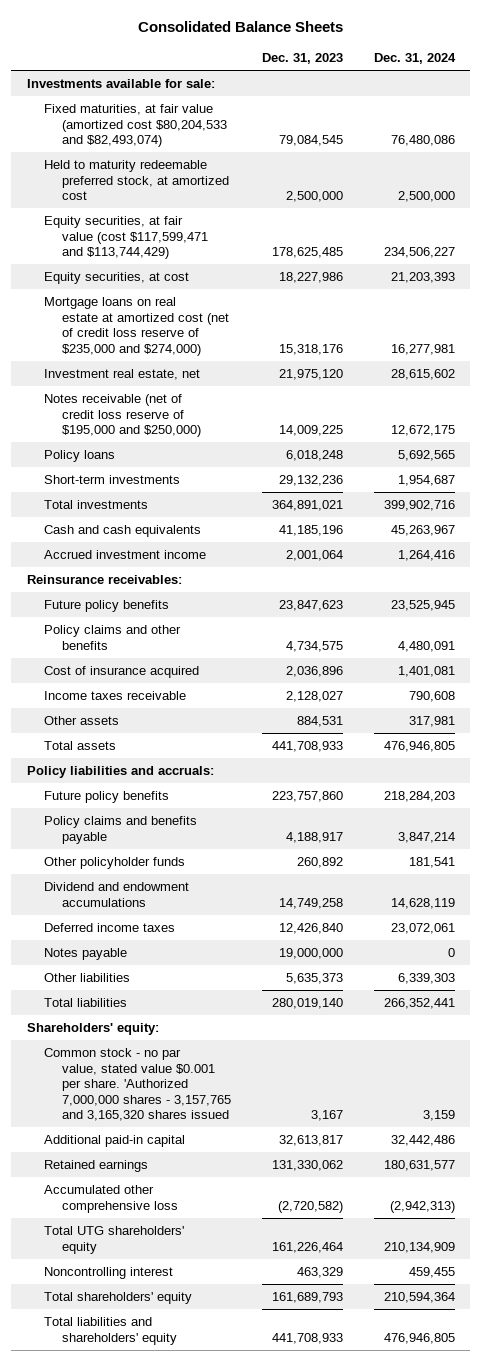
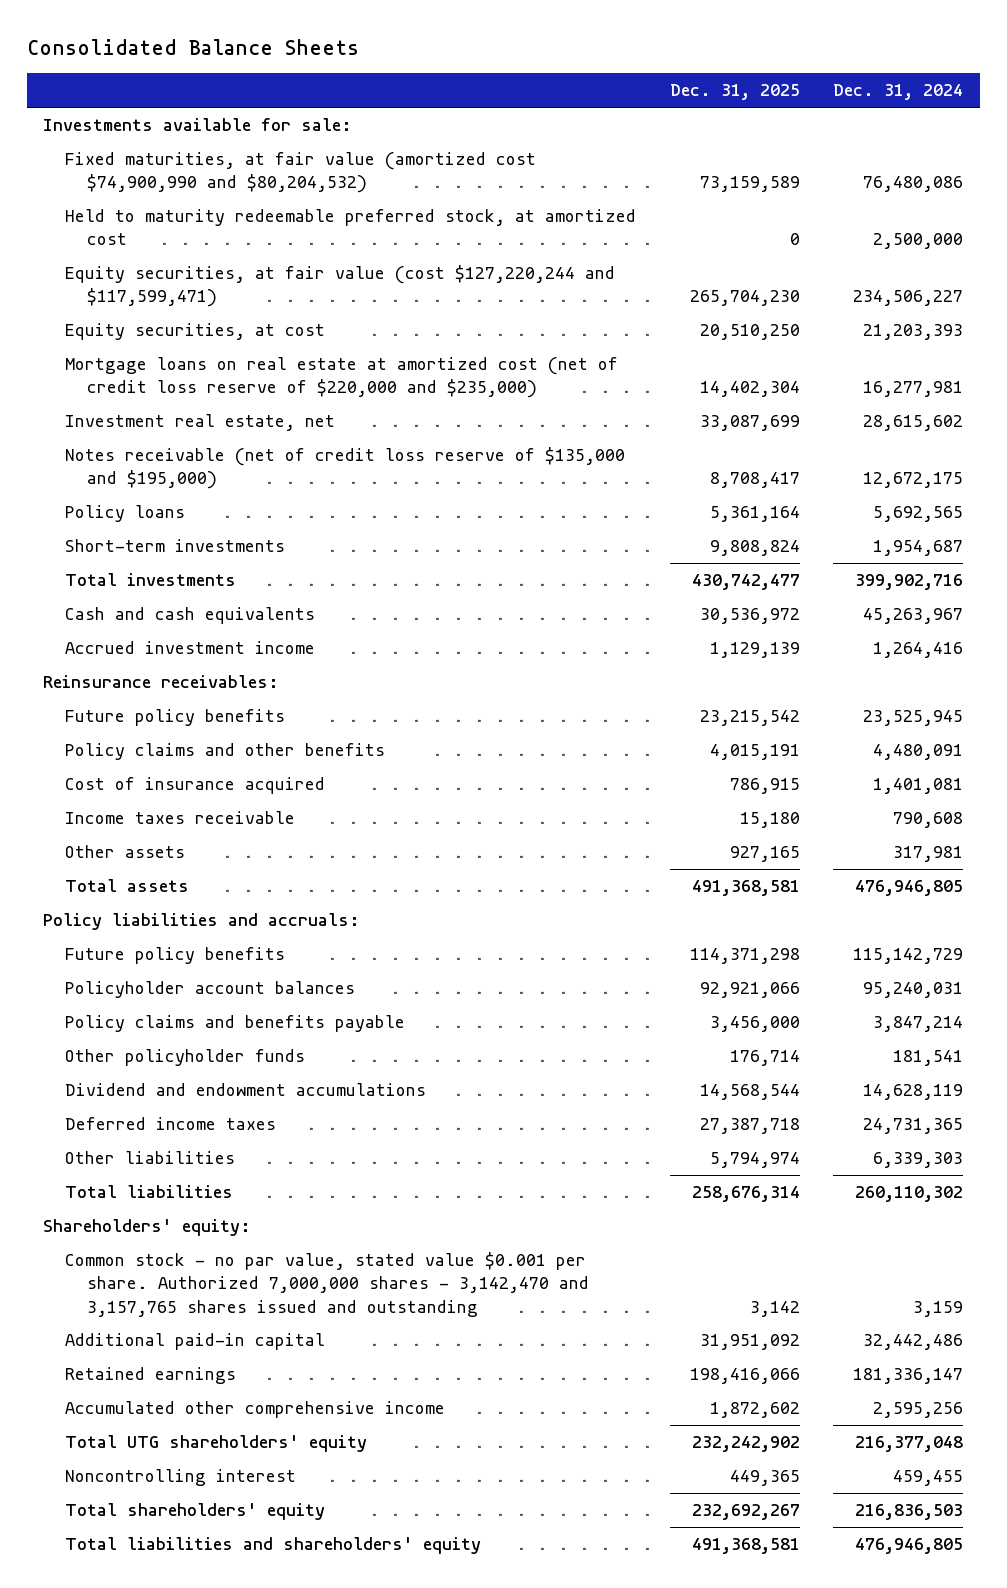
- | Dec. 31, 2023 | Dec. 31, 2024
+ | Dec. 31, 2025 | Dec. 31, 2024
- Fixed maturities, at fair value (amortized cost $80,204,533 and $82,493,074) | 79,084,545 | 76,480,086
+ Fixed maturities, at fair value (amortized cost $74,900,990 and $80,204,532) | 73,159,589 | 76,480,086
- Equity securities, at fair value (cost $117,599,471 and $113,744,429) | 178,625,485 | 234,506,227
+ Equity securities, at fair value (cost $127,220,244 and $117,599,471) | 265,704,230 | 234,506,227
- Mortgage loans on real estate at amortized cost (net of credit loss reserve of $235,000 and $274,000) | 15,318,176 | 16,277,981
+ Mortgage loans on real estate at amortized cost (net of credit loss reserve of $220,000 and $235,000) | 14,402,304 | 16,277,981
- Notes receivable (net of credit loss reserve of $195,000 and $250,000) | 14,009,225 | 12,672,175
+ Notes receivable (net of credit loss reserve of $135,000 and $195,000) | 8,708,417 | 12,672,175
- Future policy benefits | 223,757,860 | 218,284,203
+ Future policy benefits | 114,371,298 | 115,142,729
+ Policyholder account balances | 92,921,066 | 95,240,031
- Deferred income taxes | 12,426,840 | 23,072,061
- Notes payable | 19,000,000 | 0
+ Deferred income taxes | 27,387,718 | 24,731,365
- Total liabilities | 280,019,140 | 266,352,441
+ Total liabilities | 258,676,314 | 260,110,302
- Common stock - no par value, stated value $0.001 per share. 'Authorized 7,000,000 shares - 3,157,765 and 3,165,320 shares issued | 3,167 | 3,159
+ Common stock - no par value, stated value $0.001 per share. Authorized 7,000,000 shares - 3,142,470 and 3,157,765 shares issued and outstanding | 3,142 | 3,159
- Retained earnings | 131,330,062 | 180,631,577
- Accumulated other comprehensive loss | (2,720,582) | (2,942,313)
- Total UTG shareholders' equity | 161,226,464 | 210,134,909
+ Retained earnings | 198,416,066 | 181,336,147
+ Accumulated other comprehensive income | 1,872,602 | 2,595,256
+ Total UTG shareholders' equity | 232,242,902 | 216,377,048
- Total shareholders' equity | 161,689,793 | 210,594,364
+ Total shareholders' equity | 232,692,267 | 216,836,503

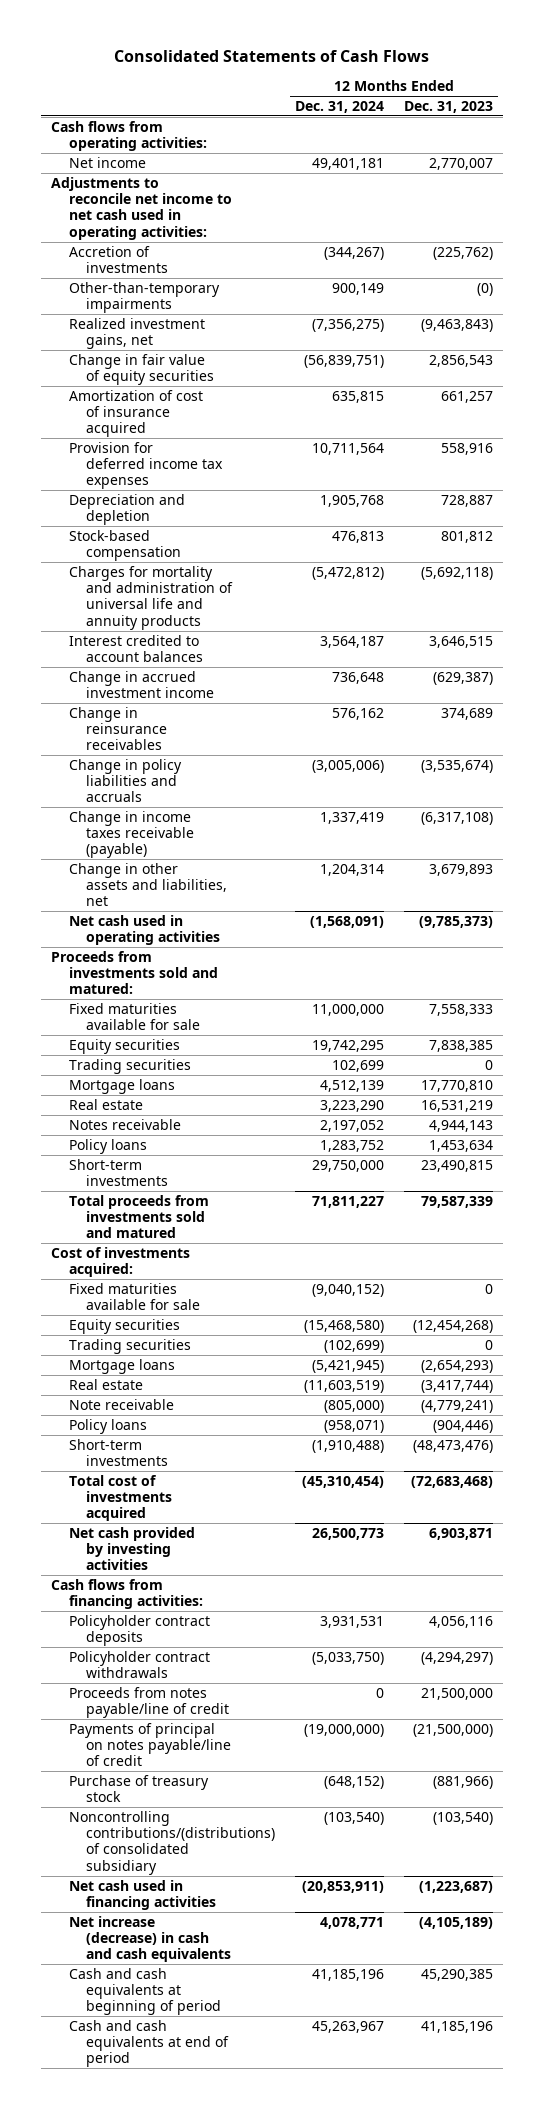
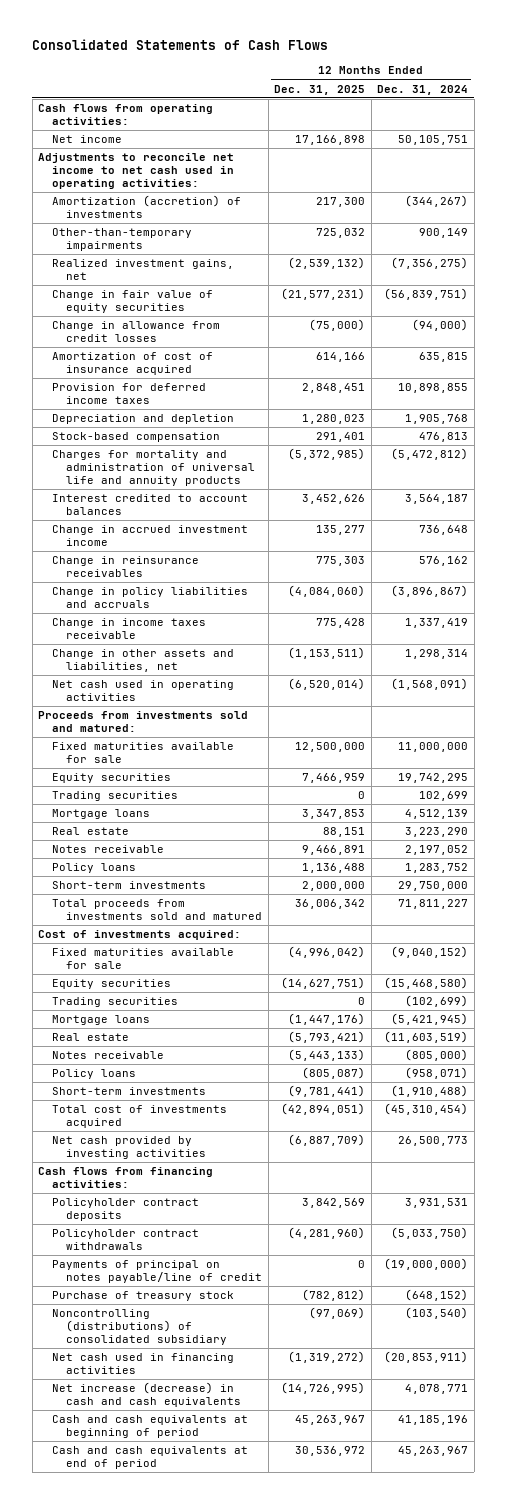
- | 12 Months Ended Dec. 31, 2024 | 12 Months Ended Dec. 31, 2023
+ | 12 Months Ended Dec. 31, 2025 | 12 Months Ended Dec. 31, 2024
- Net income | 49,401,181 | 2,770,007
+ Net income | 17,166,898 | 50,105,751
- Accretion of investments | (344,267) | (225,762)
+ Amortization (accretion) of investments | 217,300 | (344,267)
+ Change in allowance from credit losses | (75,000) | (94,000)
- Provision for deferred income tax expenses | 10,711,564 | 558,916
+ Provision for deferred income taxes | 2,848,451 | 10,898,855
- Change in policy liabilities and accruals | (3,005,006) | (3,535,674)
- Change in income taxes receivable (payable) | 1,337,419 | (6,317,108)
- Change in other assets and liabilities, net | 1,204,314 | 3,679,893
+ Change in policy liabilities and accruals | (4,084,060) | (3,896,867)
+ Change in income taxes receivable | 775,428 | 1,337,419
+ Change in other assets and liabilities, net | (1,153,511) | 1,298,314
- Note receivable | (805,000) | (4,779,241)
+ Notes receivable | (5,443,133) | (805,000)
- Proceeds from notes payable/line of credit | 0 | 21,500,000
- Noncontrolling contributions/(distributions) of consolidated subsidiary | (103,540) | (103,540)
+ Noncontrolling (distributions) of consolidated subsidiary | (97,069) | (103,540)

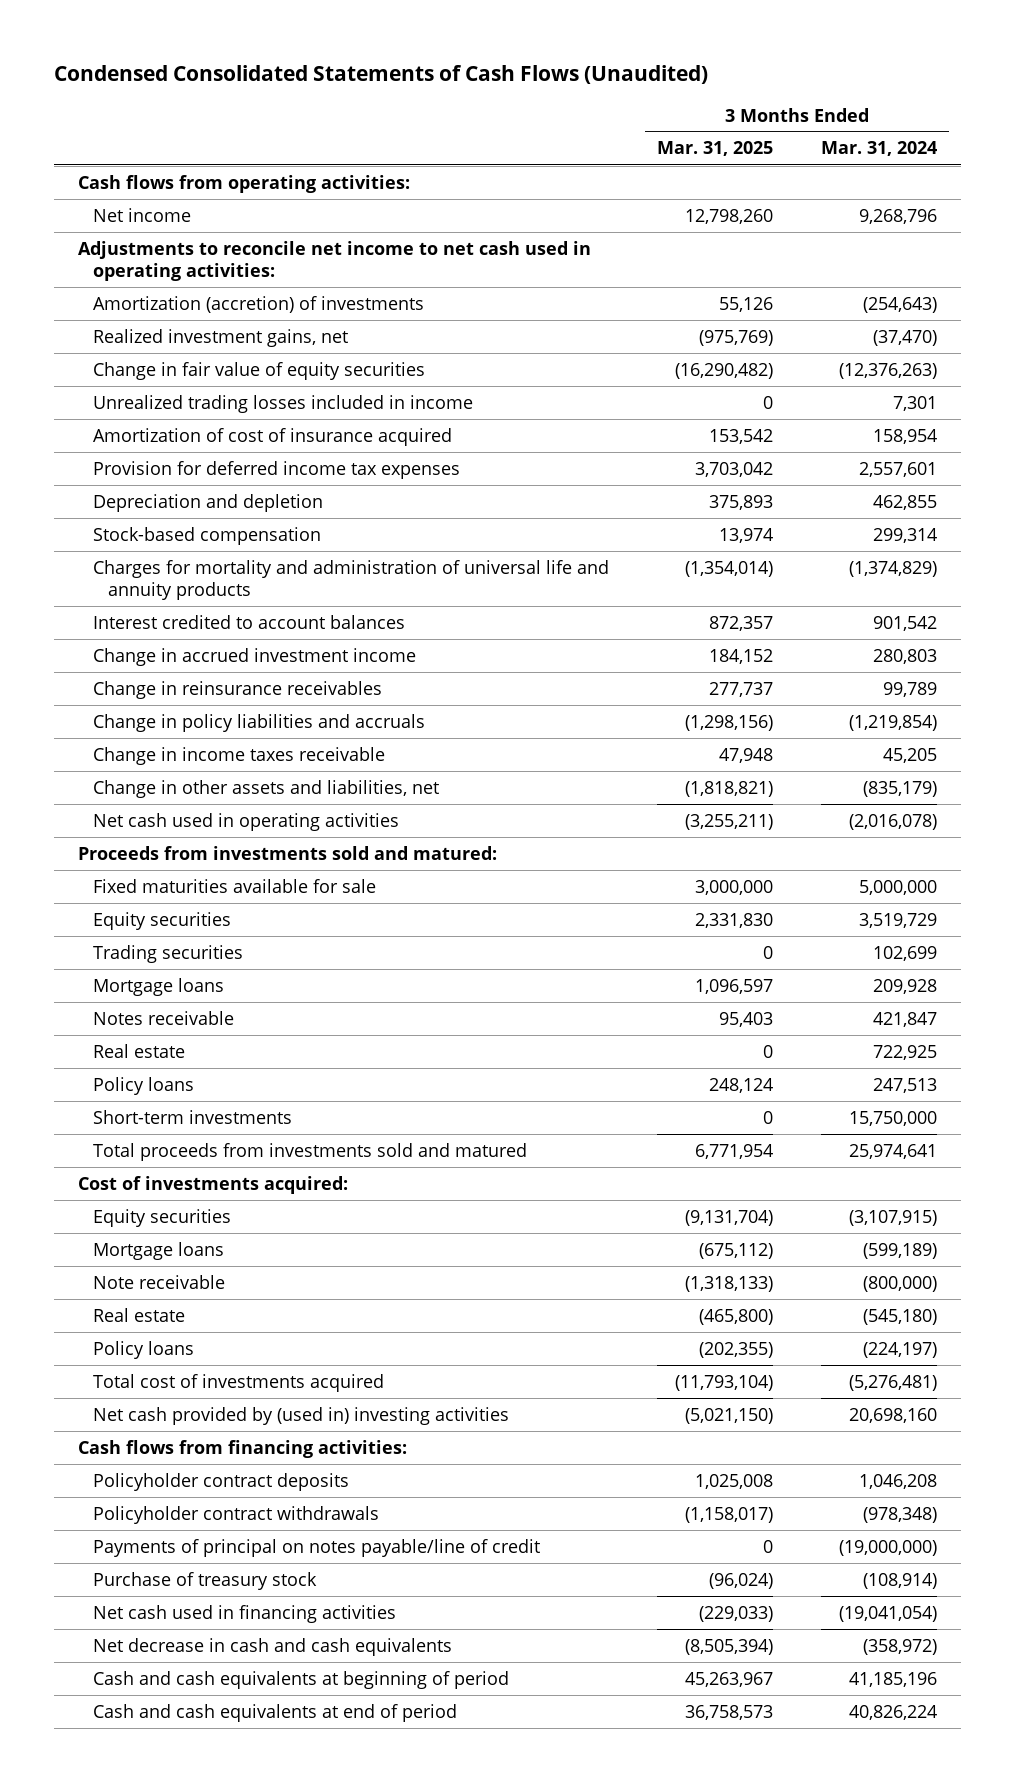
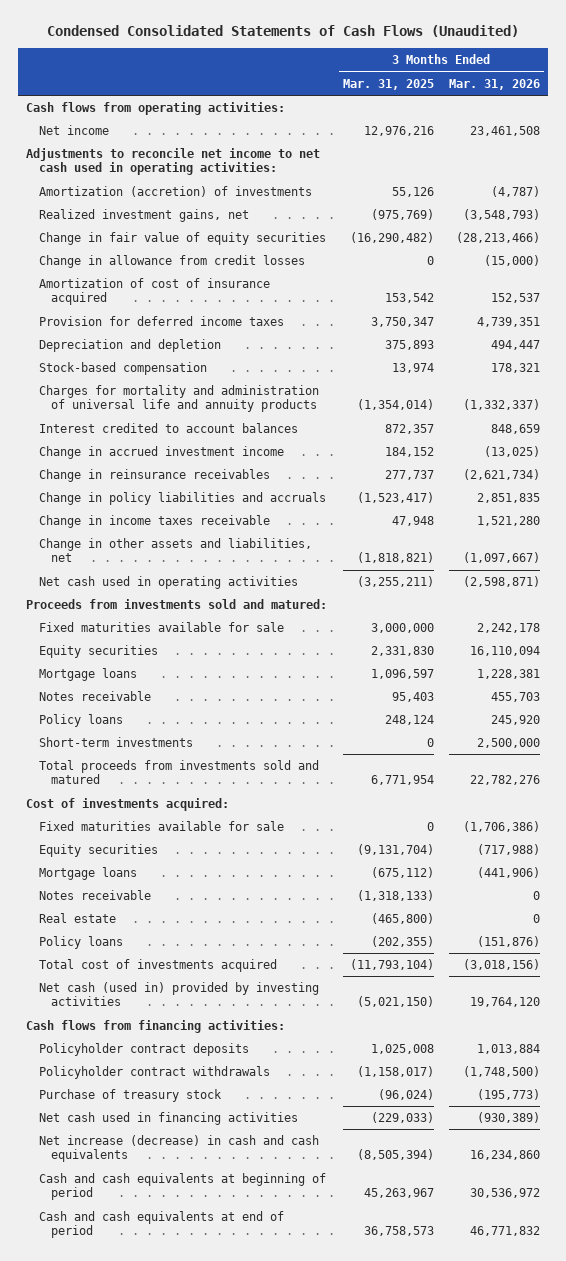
- | 3 Months Ended Mar. 31, 2025 | 3 Months Ended Mar. 31, 2024
+ | 3 Months Ended Mar. 31, 2025 | 3 Months Ended Mar. 31, 2026
- Net income | 12,798,260 | 9,268,796
+ Net income | 12,976,216 | 23,461,508
- Unrealized trading losses included in income | 0 | 7,301
+ Change in allowance from credit losses | 0 | (15,000)
- Provision for deferred income tax expenses | 3,703,042 | 2,557,601
+ Provision for deferred income taxes | 3,750,347 | 4,739,351
- Change in policy liabilities and accruals | (1,298,156) | (1,219,854)
+ Change in policy liabilities and accruals | (1,523,417) | 2,851,835
- Trading securities | 0 | 102,699
- Real estate | 0 | 722,925
+ Fixed maturities available for sale | 0 | (1,706,386)
- Note receivable | (1,318,133) | (800,000)
+ Notes receivable | (1,318,133) | 0
- Net cash provided by (used in) investing activities | (5,021,150) | 20,698,160
+ Net cash (used in) provided by investing activities | (5,021,150) | 19,764,120
- Payments of principal on notes payable/line of credit | 0 | (19,000,000)
- Net decrease in cash and cash equivalents | (8,505,394) | (358,972)
+ Net increase (decrease) in cash and cash equivalents | (8,505,394) | 16,234,860

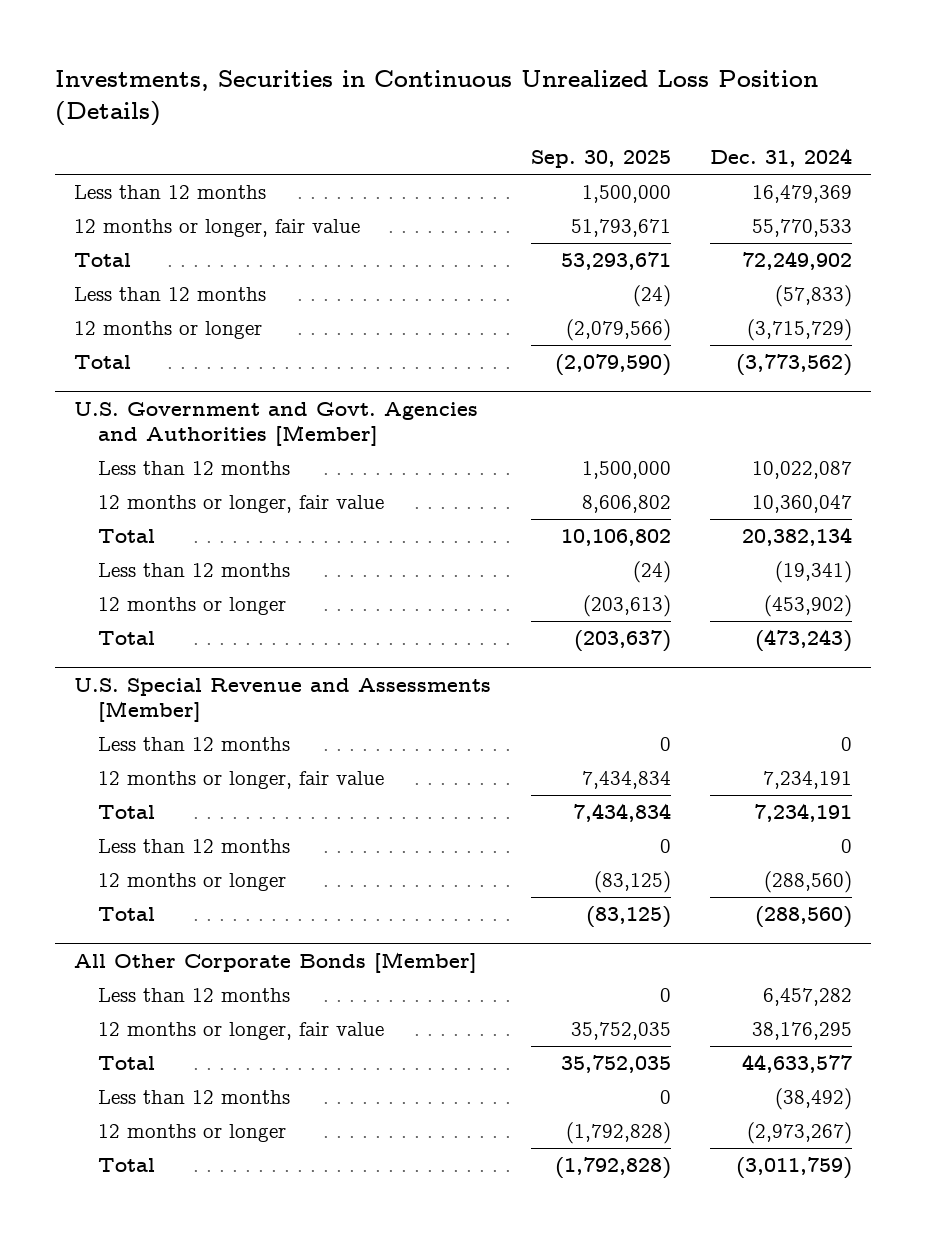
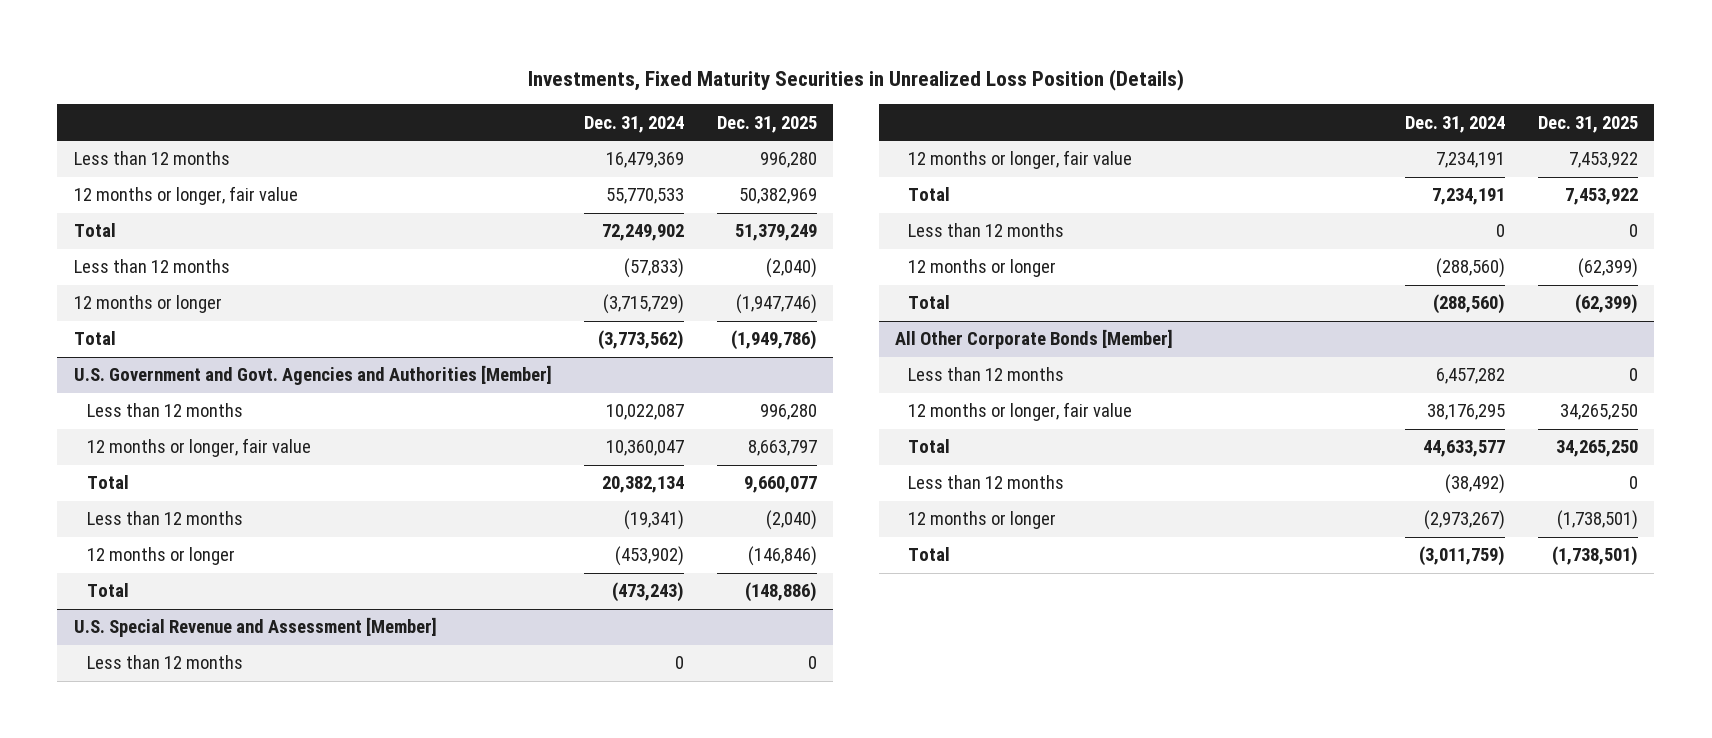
- Investments, Securities in Continuous Unrealized Loss Position (Details)
+ Investments, Fixed Maturity Securities in Unrealized Loss Position (Details)
- | Sep. 30, 2025 | Dec. 31, 2024
+ | Dec. 31, 2024 | Dec. 31, 2025
- U.S. Special Revenue and Assessments [Member]
+ U.S. Special Revenue and Assessment [Member]

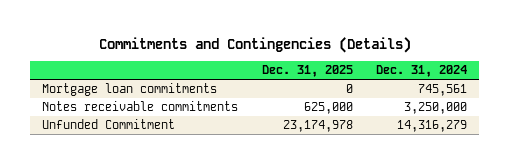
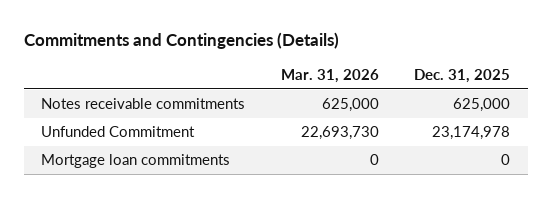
- | Dec. 31, 2025 | Dec. 31, 2024
+ | Mar. 31, 2026 | Dec. 31, 2025
moved down: Mortgage loan commitments | 0 | 0

